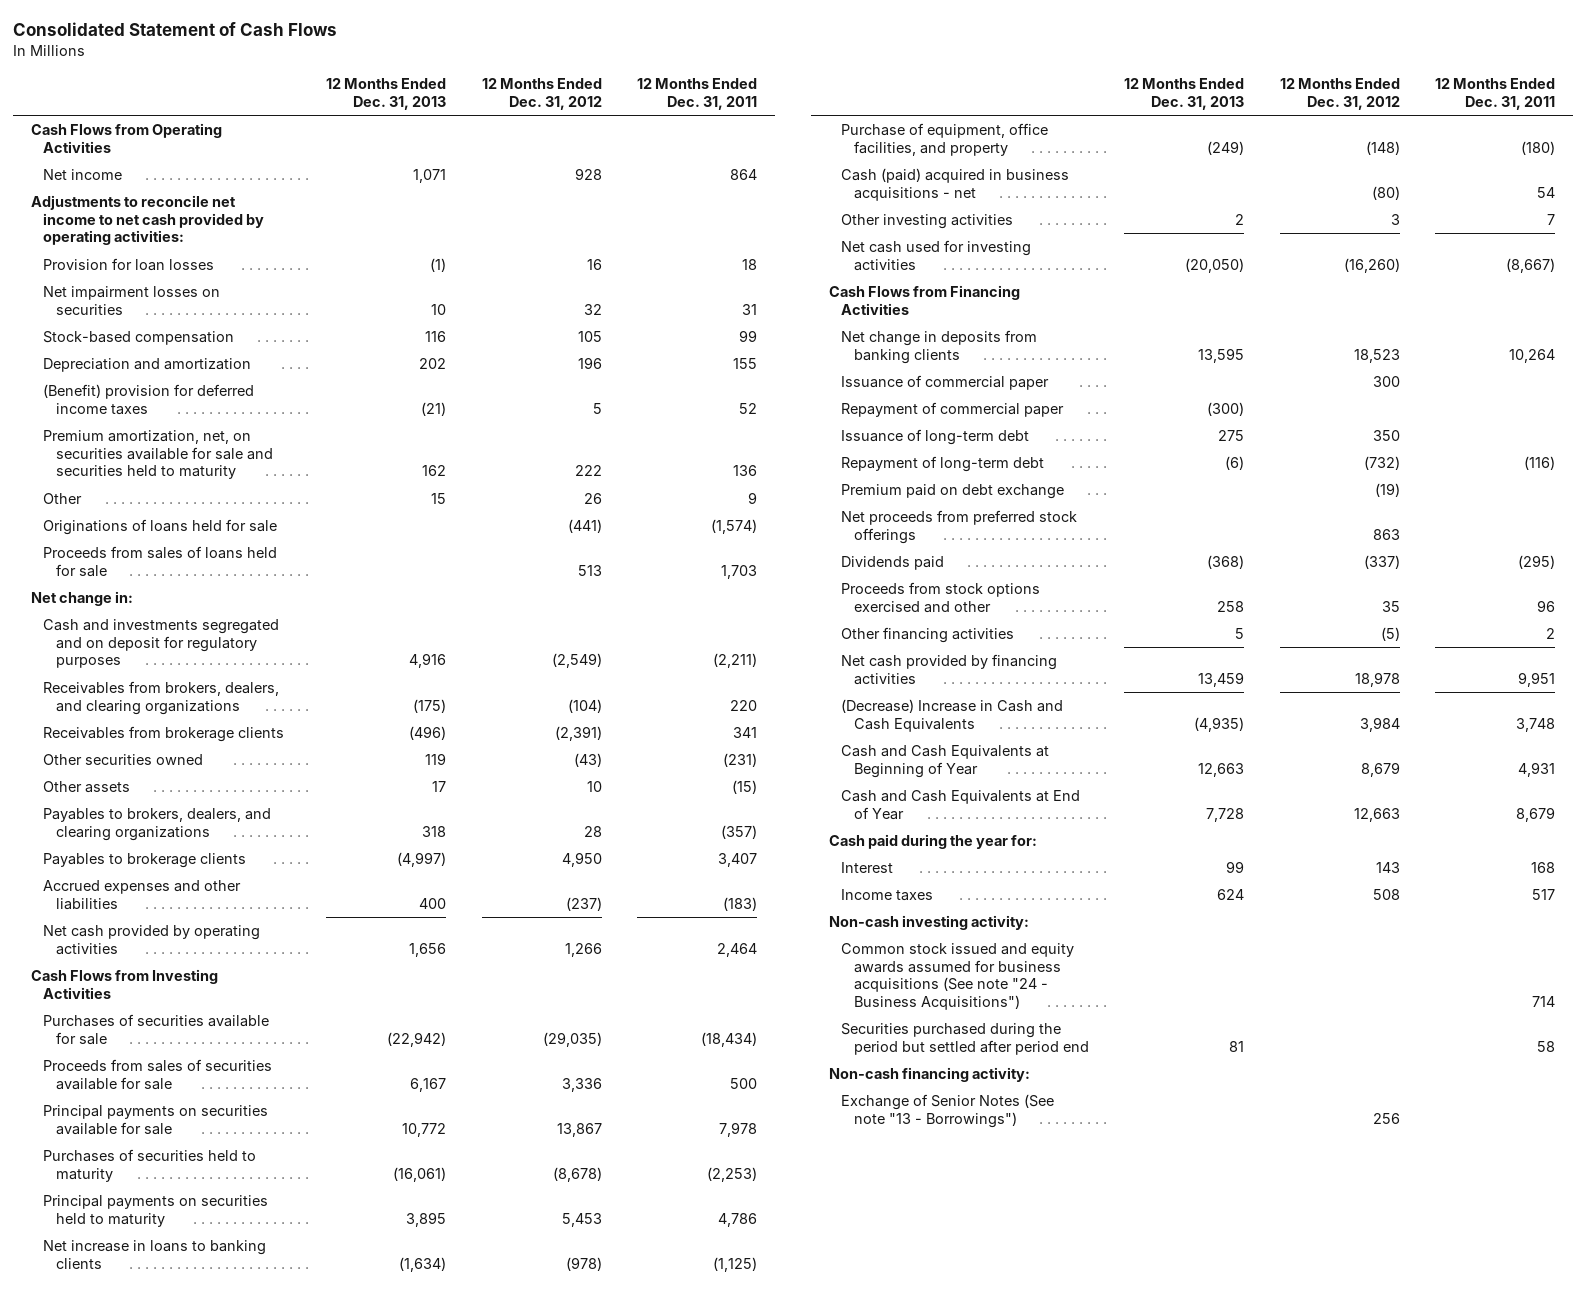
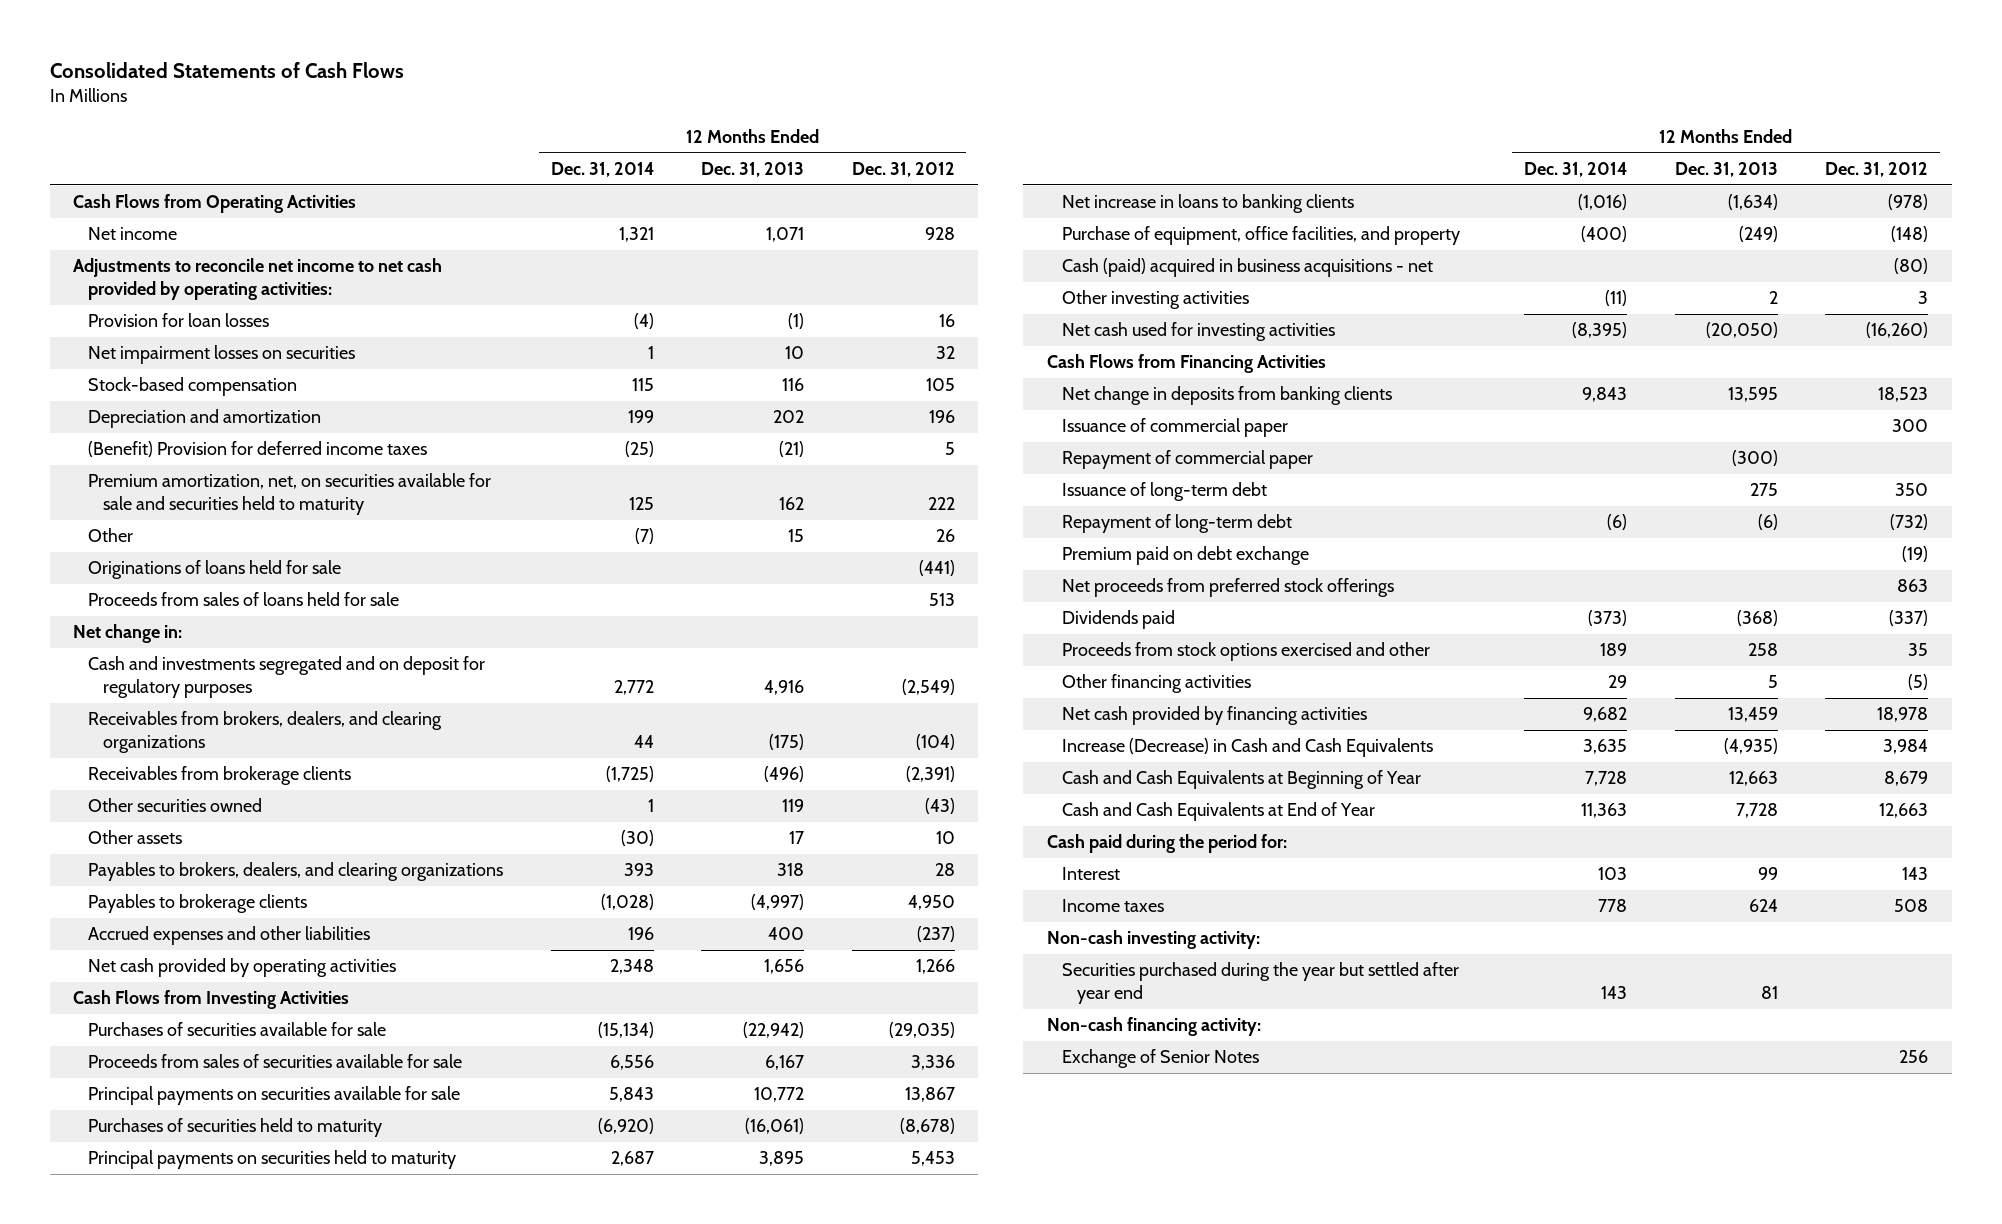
- Consolidated Statement of Cash Flows
+ Consolidated Statements of Cash Flows
- | 12 Months Ended Dec. 31, 2013 | 12 Months Ended Dec. 31, 2012 | 12 Months Ended Dec. 31, 2011
+ | 12 Months Ended Dec. 31, 2014 | 12 Months Ended Dec. 31, 2013 | 12 Months Ended Dec. 31, 2012
- (Benefit) provision for deferred income taxes | (21) | 5 | 52
+ (Benefit) Provision for deferred income taxes | (25) | (21) | 5
- (Decrease) Increase in Cash and Cash Equivalents | (4,935) | 3,984 | 3,748
+ Increase (Decrease) in Cash and Cash Equivalents | 3,635 | (4,935) | 3,984
- Cash paid during the year for:
+ Cash paid during the period for:
- Common stock issued and equity awards assumed for business acquisitions (See note "24 - Business Acquisitions") | | | 714
- Securities purchased during the period but settled after period end | 81 | | 58
+ Securities purchased during the year but settled after year end | 143 | 81 |
- Exchange of Senior Notes (See note "13 - Borrowings") | | 256 |
+ Exchange of Senior Notes | | | 256

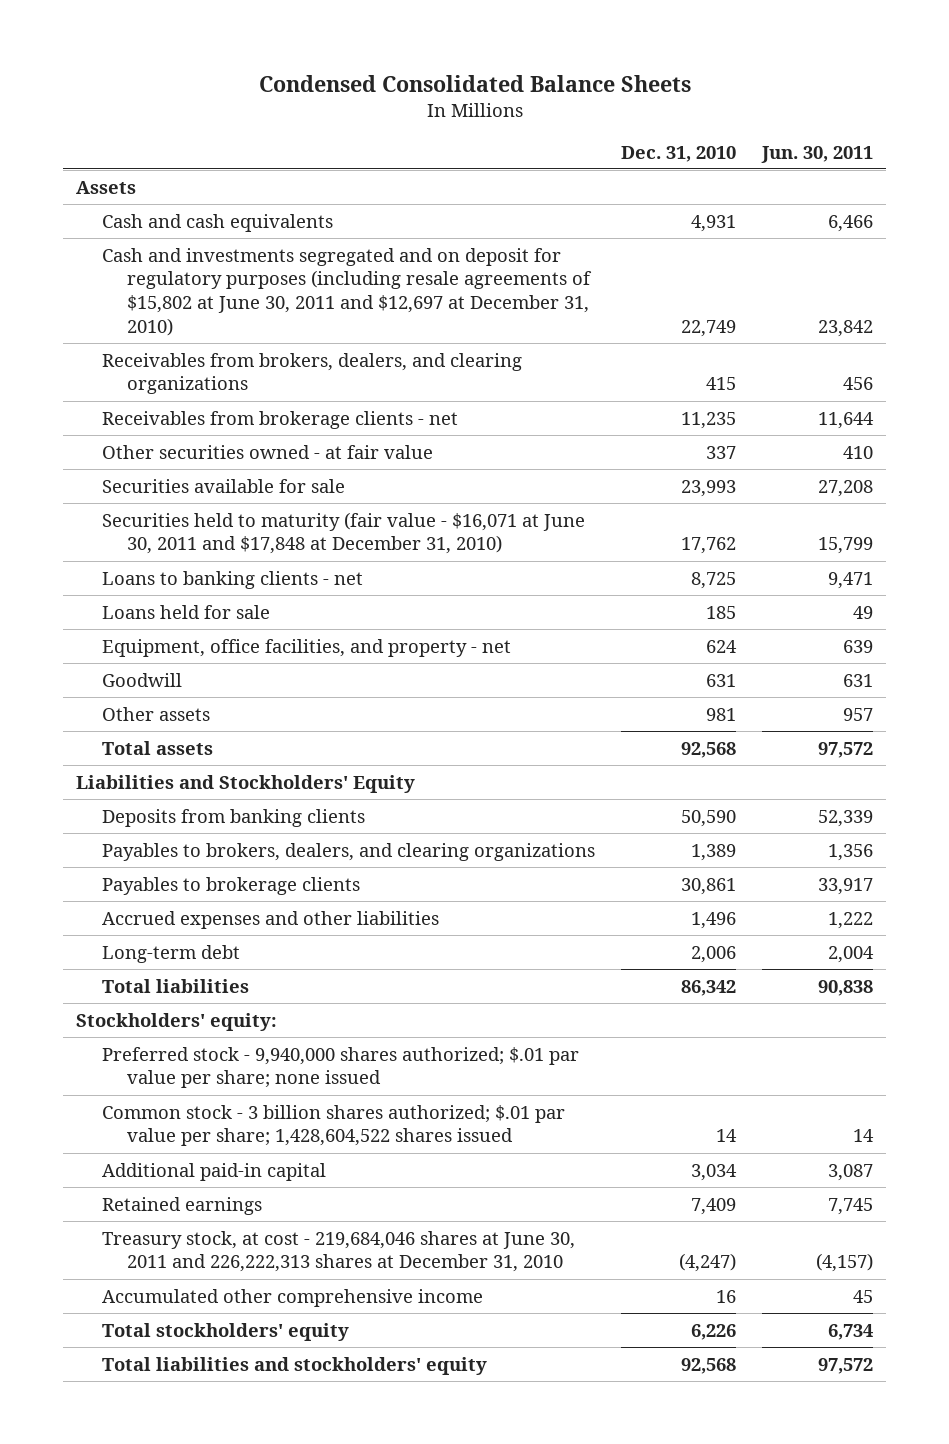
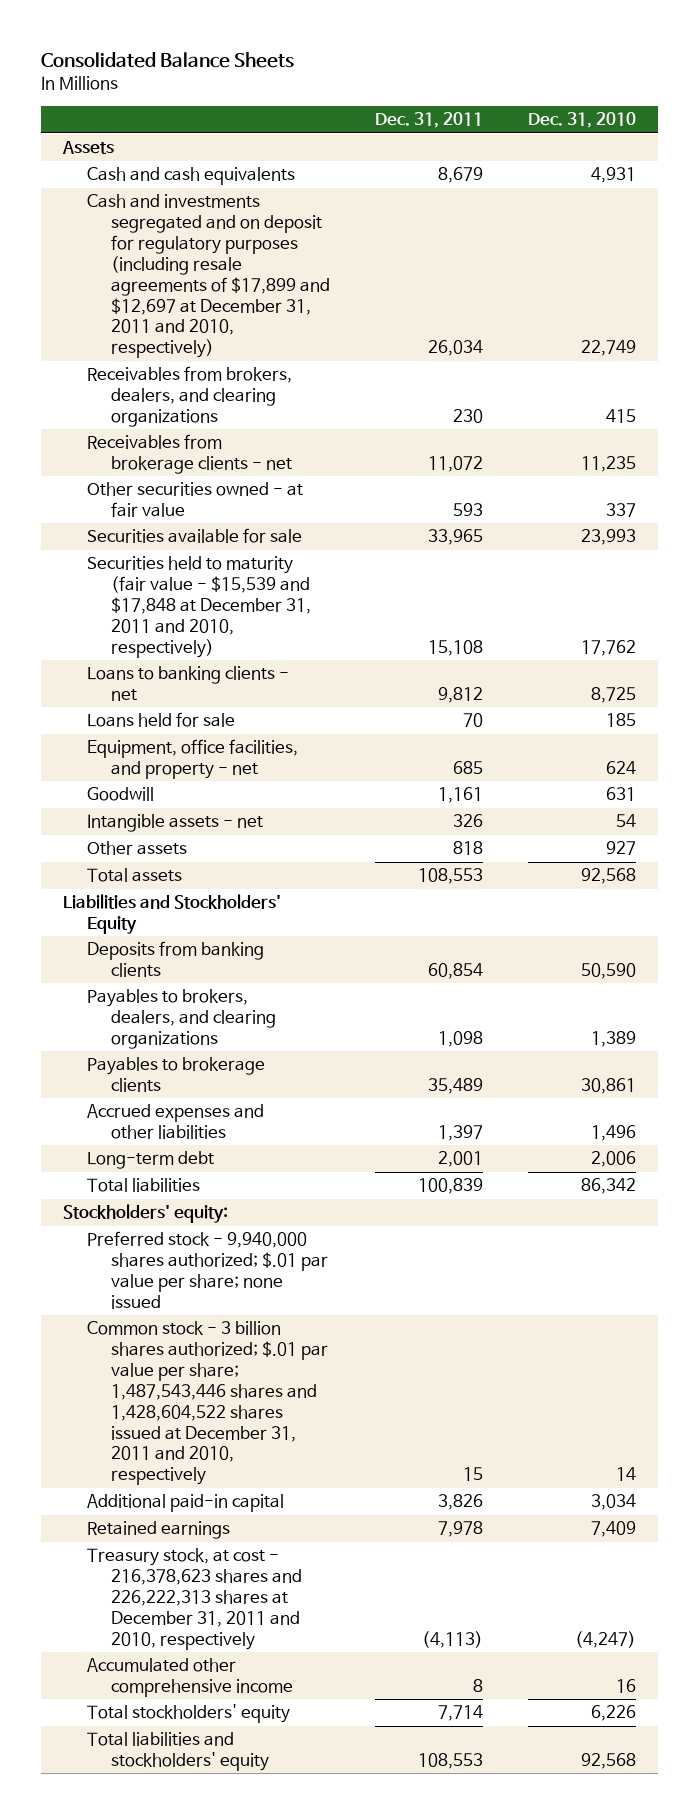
- Condensed Consolidated Balance Sheets
+ Consolidated Balance Sheets
- | Dec. 31, 2010 | Jun. 30, 2011
+ | Dec. 31, 2011 | Dec. 31, 2010
- Cash and investments segregated and on deposit for regulatory purposes (including resale agreements of $15,802 at June 30, 2011 and $12,697 at December 31, 2010) | 22,749 | 23,842
+ Cash and investments segregated and on deposit for regulatory purposes (including resale agreements of $17,899 and $12,697 at December 31, 2011 and 2010, respectively) | 26,034 | 22,749
- Securities held to maturity (fair value - $16,071 at June 30, 2011 and $17,848 at December 31, 2010) | 17,762 | 15,799
+ Securities held to maturity (fair value - $15,539 and $17,848 at December 31, 2011 and 2010, respectively) | 15,108 | 17,762
- Other assets | 981 | 957
+ Intangible assets - net | 326 | 54
+ Other assets | 818 | 927
- Common stock - 3 billion shares authorized; $.01 par value per share; 1,428,604,522 shares issued | 14 | 14
+ Common stock - 3 billion shares authorized; $.01 par value per share; 1,487,543,446 shares and 1,428,604,522 shares issued at December 31, 2011 and 2010, respectively | 15 | 14
- Treasury stock, at cost - 219,684,046 shares at June 30, 2011 and 226,222,313 shares at December 31, 2010 | (4,247) | (4,157)
+ Treasury stock, at cost - 216,378,623 shares and 226,222,313 shares at December 31, 2011 and 2010, respectively | (4,113) | (4,247)

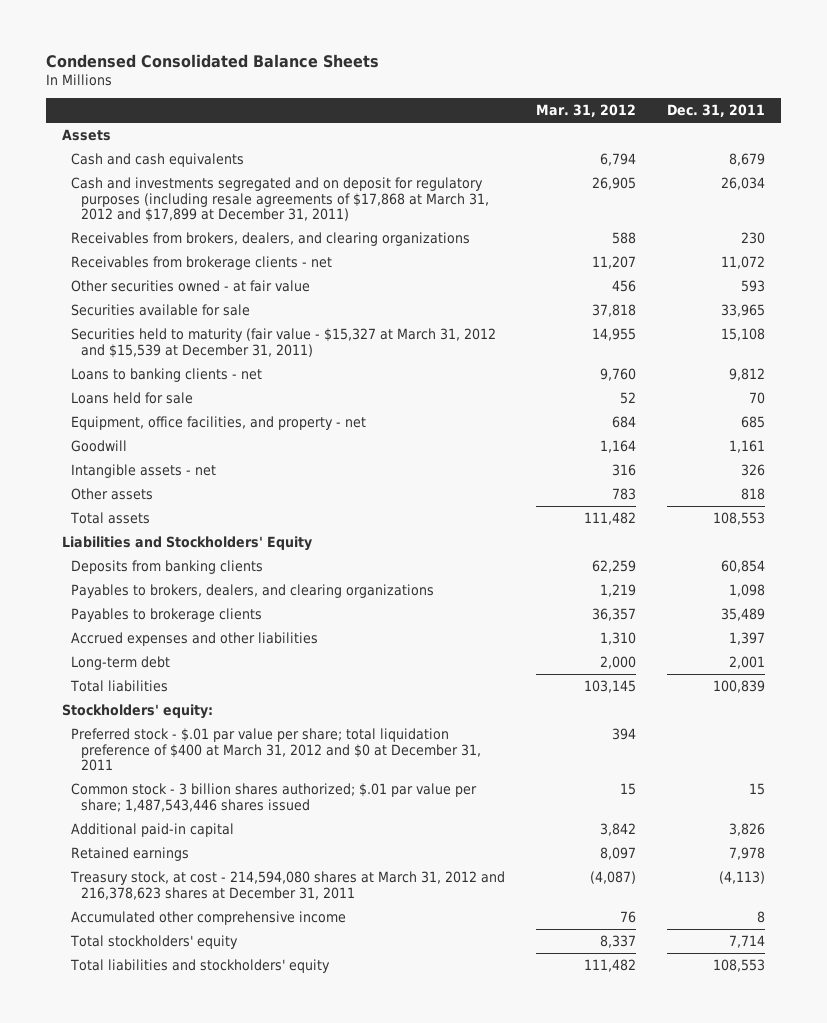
- Consolidated Balance Sheets
+ Condensed Consolidated Balance Sheets
- | Dec. 31, 2011 | Dec. 31, 2010
+ | Mar. 31, 2012 | Dec. 31, 2011
- Cash and investments segregated and on deposit for regulatory purposes (including resale agreements of $17,899 and $12,697 at December 31, 2011 and 2010, respectively) | 26,034 | 22,749
+ Cash and investments segregated and on deposit for regulatory purposes (including resale agreements of $17,868 at March 31, 2012 and $17,899 at December 31, 2011) | 26,905 | 26,034
- Securities held to maturity (fair value - $15,539 and $17,848 at December 31, 2011 and 2010, respectively) | 15,108 | 17,762
+ Securities held to maturity (fair value - $15,327 at March 31, 2012 and $15,539 at December 31, 2011) | 14,955 | 15,108
- Preferred stock - 9,940,000 shares authorized; $.01 par value per share; none issued
- Common stock - 3 billion shares authorized; $.01 par value per share; 1,487,543,446 shares and 1,428,604,522 shares issued at December 31, 2011 and 2010, respectively | 15 | 14
+ Preferred stock - $.01 par value per share; total liquidation preference of $400 at March 31, 2012 and $0 at December 31, 2011 | 394 |
+ Common stock - 3 billion shares authorized; $.01 par value per share; 1,487,543,446 shares issued | 15 | 15
- Treasury stock, at cost - 216,378,623 shares and 226,222,313 shares at December 31, 2011 and 2010, respectively | (4,113) | (4,247)
+ Treasury stock, at cost - 214,594,080 shares at March 31, 2012 and 216,378,623 shares at December 31, 2011 | (4,087) | (4,113)

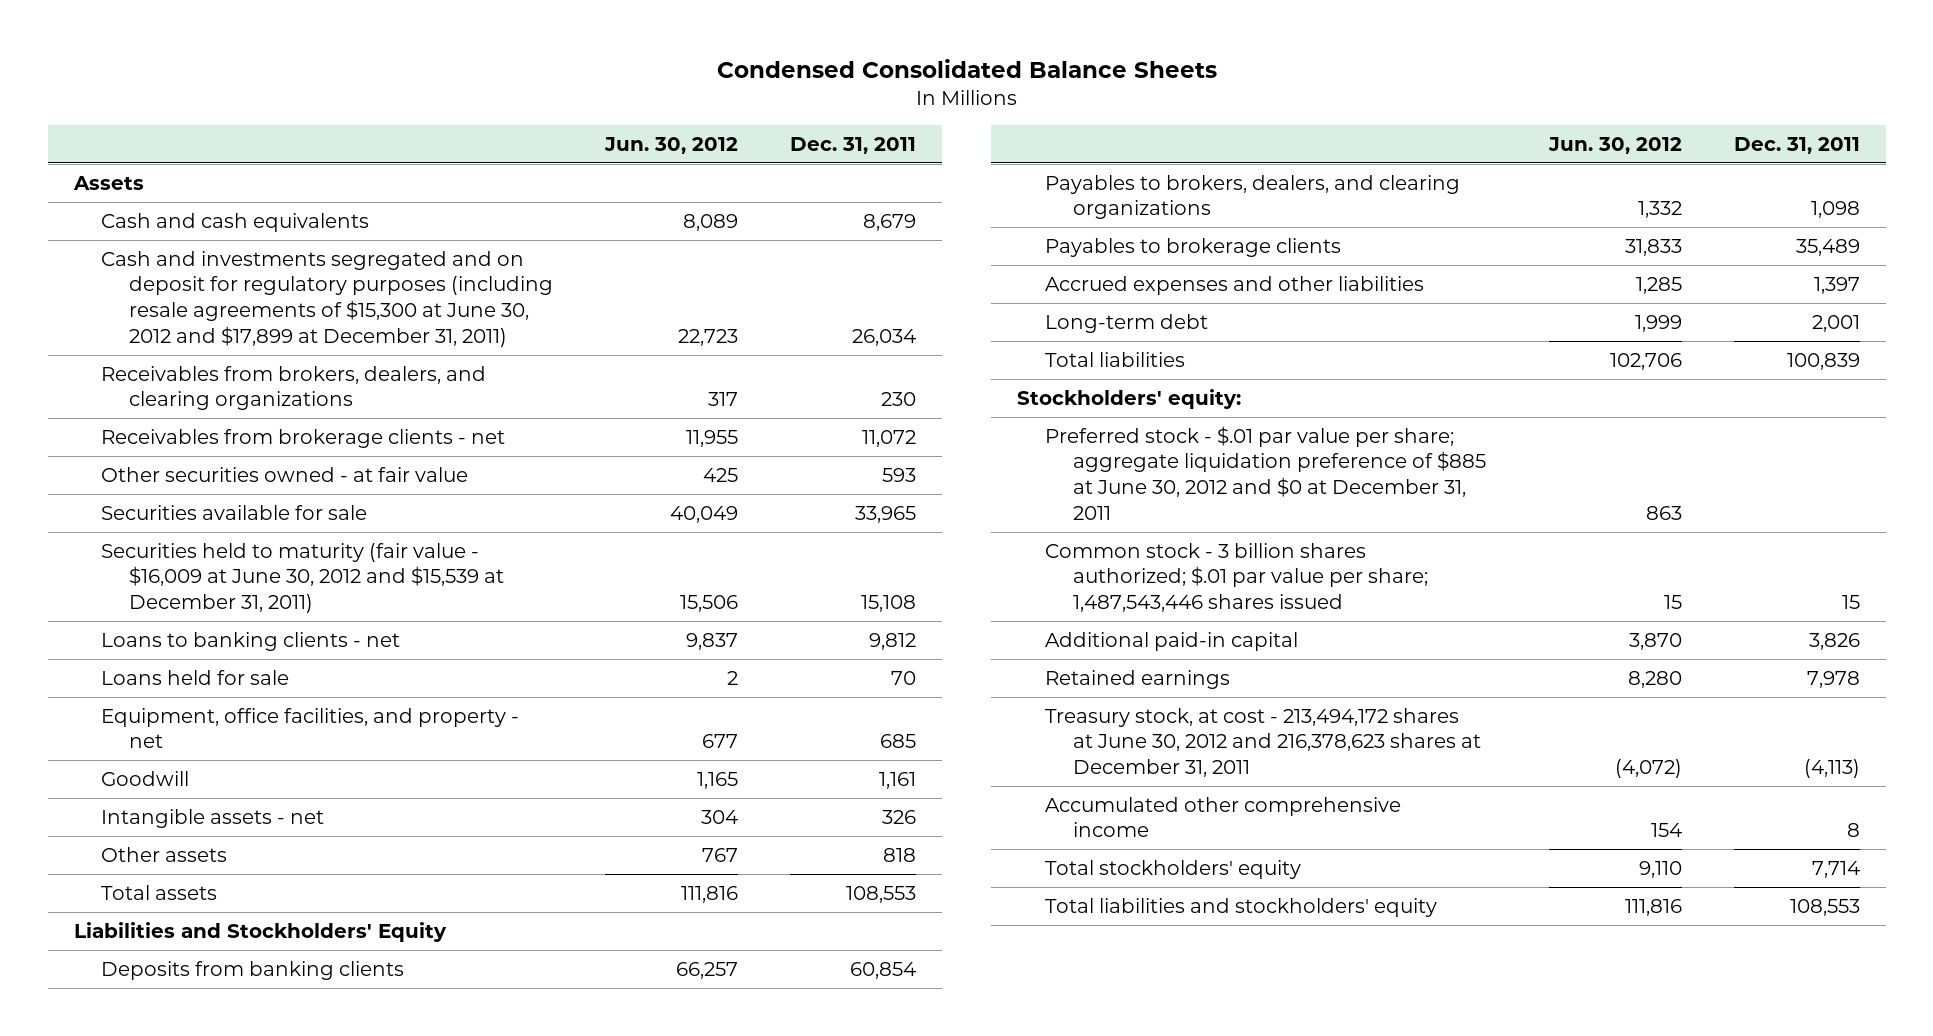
- | Mar. 31, 2012 | Dec. 31, 2011
+ | Jun. 30, 2012 | Dec. 31, 2011
- Cash and investments segregated and on deposit for regulatory purposes (including resale agreements of $17,868 at March 31, 2012 and $17,899 at December 31, 2011) | 26,905 | 26,034
+ Cash and investments segregated and on deposit for regulatory purposes (including resale agreements of $15,300 at June 30, 2012 and $17,899 at December 31, 2011) | 22,723 | 26,034
- Securities held to maturity (fair value - $15,327 at March 31, 2012 and $15,539 at December 31, 2011) | 14,955 | 15,108
+ Securities held to maturity (fair value - $16,009 at June 30, 2012 and $15,539 at December 31, 2011) | 15,506 | 15,108
- Preferred stock - $.01 par value per share; total liquidation preference of $400 at March 31, 2012 and $0 at December 31, 2011 | 394 |
+ Preferred stock - $.01 par value per share; aggregate liquidation preference of $885 at June 30, 2012 and $0 at December 31, 2011 | 863 |
- Treasury stock, at cost - 214,594,080 shares at March 31, 2012 and 216,378,623 shares at December 31, 2011 | (4,087) | (4,113)
+ Treasury stock, at cost - 213,494,172 shares at June 30, 2012 and 216,378,623 shares at December 31, 2011 | (4,072) | (4,113)

